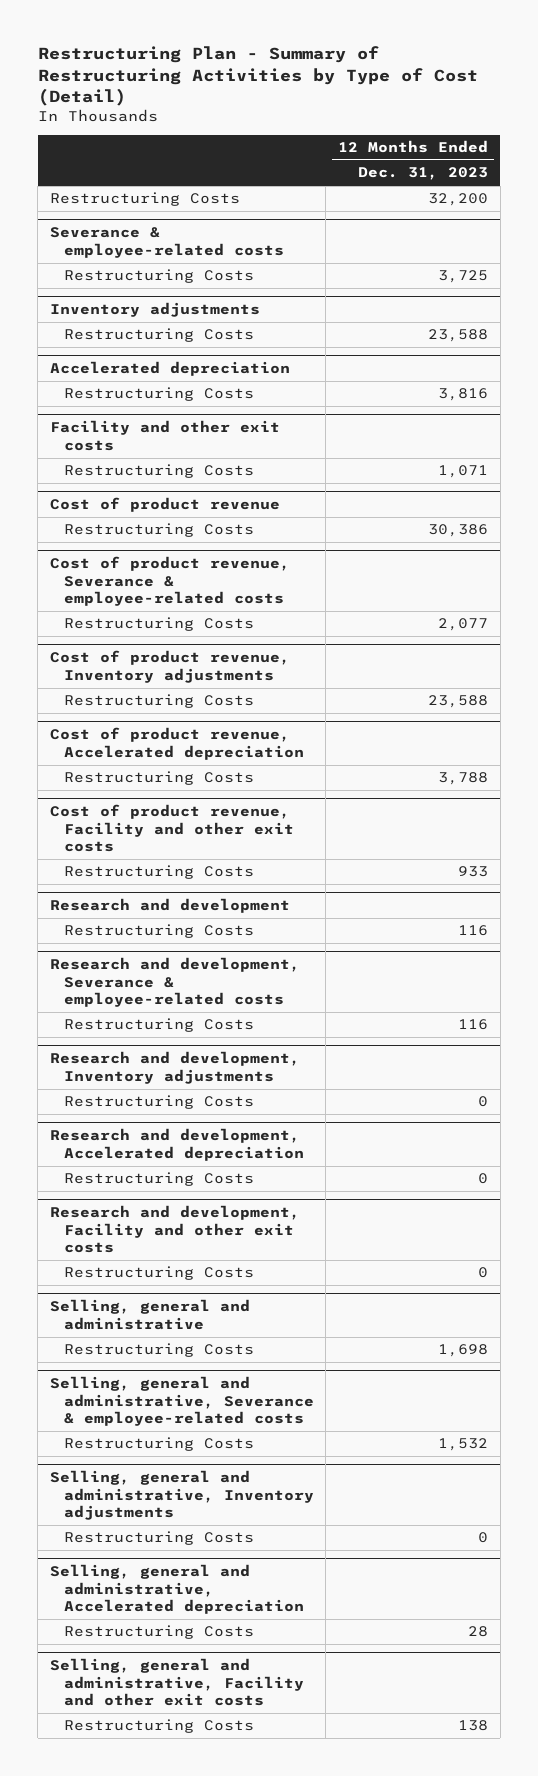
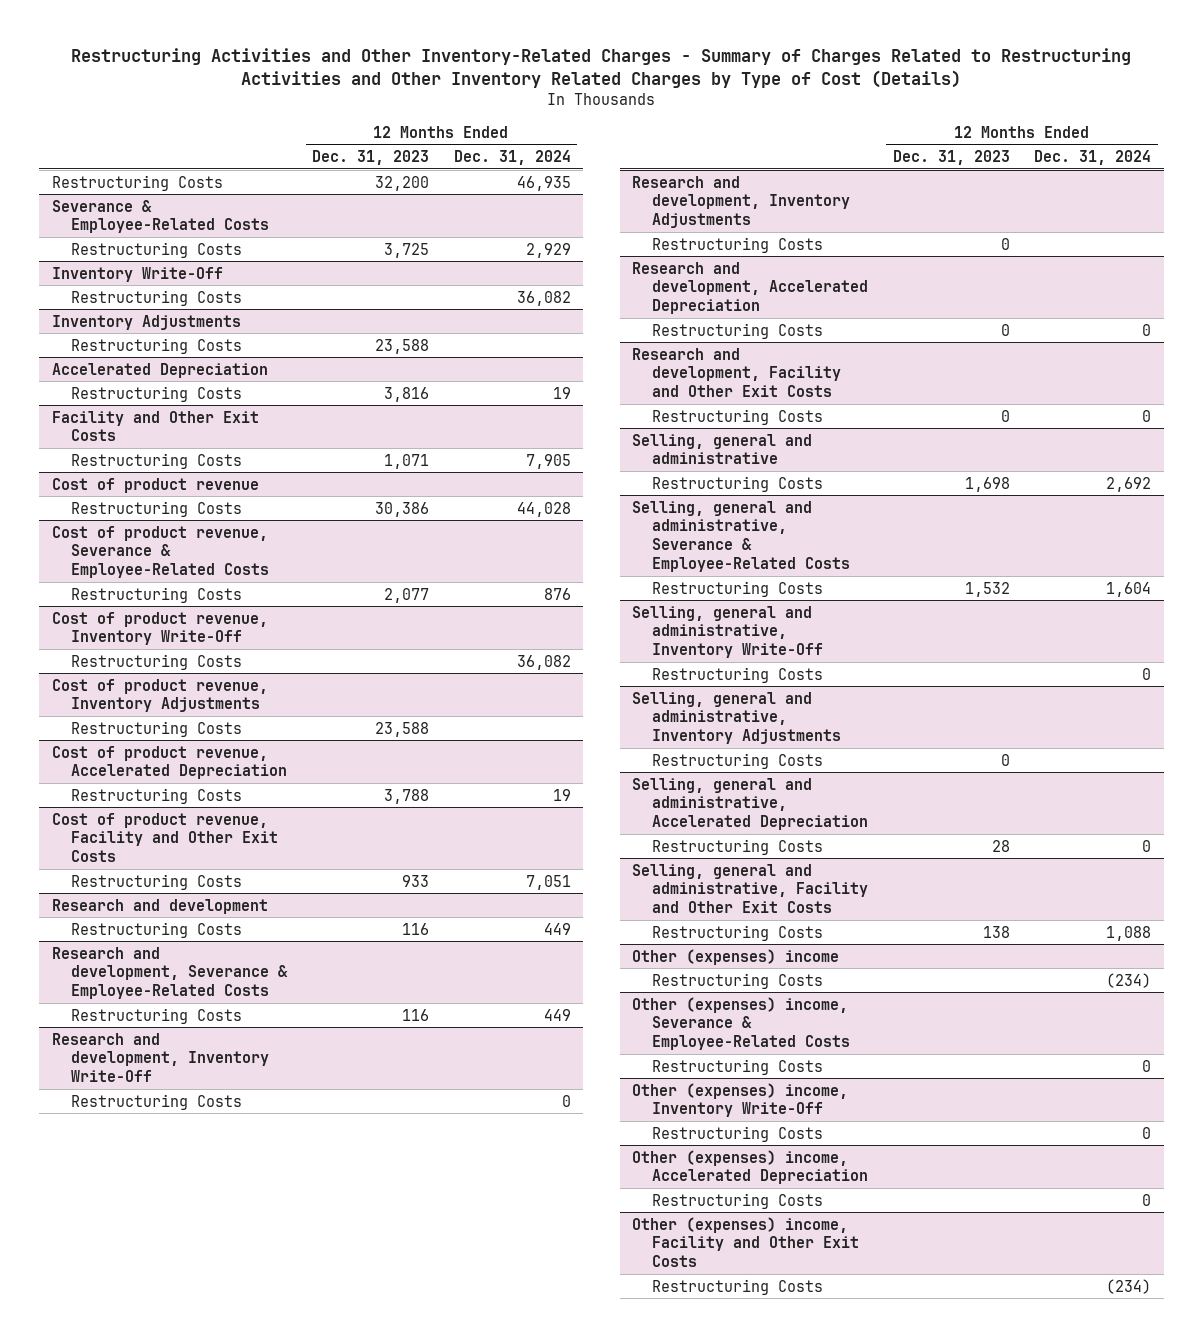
- Restructuring Plan - Summary of Restructuring Activities by Type of Cost (Detail)
+ Restructuring Activities and Other Inventory-Related Charges - Summary of Charges Related to Restructuring Activities and Other Inventory Related Charges by Type of Cost (Details)
- | 12 Months Ended Dec. 31, 2023
+ | 12 Months Ended Dec. 31, 2023 | 12 Months Ended Dec. 31, 2024
- Severance & employee-related costs
+ Severance & Employee-Related Costs
- Inventory adjustments
+ Inventory Write-Off
+ Restructuring Costs | | 36,082
+ Inventory Adjustments
- Accelerated depreciation
+ Accelerated Depreciation
- Facility and other exit costs
+ Facility and Other Exit Costs
- Cost of product revenue, Severance & employee-related costs
+ Cost of product revenue, Severance & Employee-Related Costs
- Cost of product revenue, Inventory adjustments
+ Cost of product revenue, Inventory Write-Off
+ Restructuring Costs | | 36,082
+ Cost of product revenue, Inventory Adjustments
- Cost of product revenue, Accelerated depreciation
+ Cost of product revenue, Accelerated Depreciation
- Cost of product revenue, Facility and other exit costs
+ Cost of product revenue, Facility and Other Exit Costs
- Research and development, Severance & employee-related costs
+ Research and development, Severance & Employee-Related Costs
- Research and development, Inventory adjustments
+ Research and development, Inventory Write-Off
+ Restructuring Costs | | 0
+ Research and development, Inventory Adjustments
- Research and development, Accelerated depreciation
+ Research and development, Accelerated Depreciation
- Research and development, Facility and other exit costs
+ Research and development, Facility and Other Exit Costs
- Selling, general and administrative, Severance & employee-related costs
+ Selling, general and administrative, Severance & Employee-Related Costs
- Selling, general and administrative, Inventory adjustments
+ Selling, general and administrative, Inventory Write-Off
+ Restructuring Costs | | 0
+ Selling, general and administrative, Inventory Adjustments
- Selling, general and administrative, Accelerated depreciation
+ Selling, general and administrative, Accelerated Depreciation
- Selling, general and administrative, Facility and other exit costs
+ Selling, general and administrative, Facility and Other Exit Costs
+ Other (expenses) income
+ Restructuring Costs | | (234)
+ Other (expenses) income, Severance & Employee-Related Costs
+ Restructuring Costs | | 0
+ Other (expenses) income, Inventory Write-Off
+ Restructuring Costs | | 0
+ Other (expenses) income, Accelerated Depreciation
+ Restructuring Costs | | 0
+ Other (expenses) income, Facility and Other Exit Costs
+ Restructuring Costs | | (234)

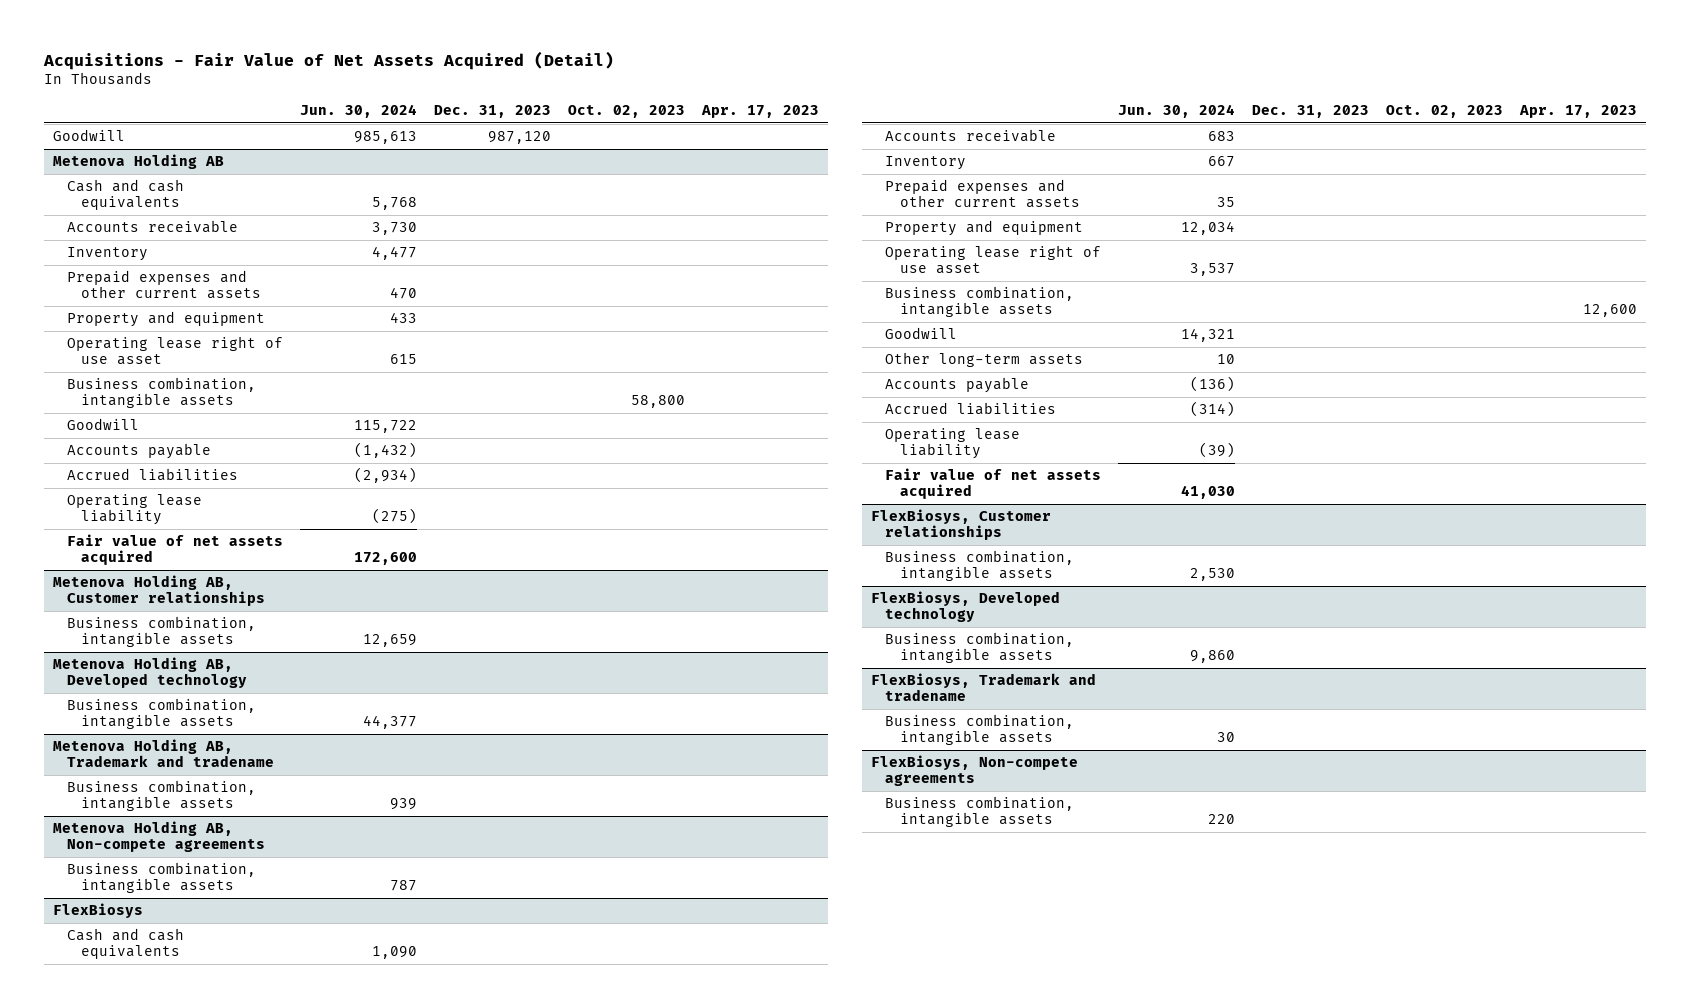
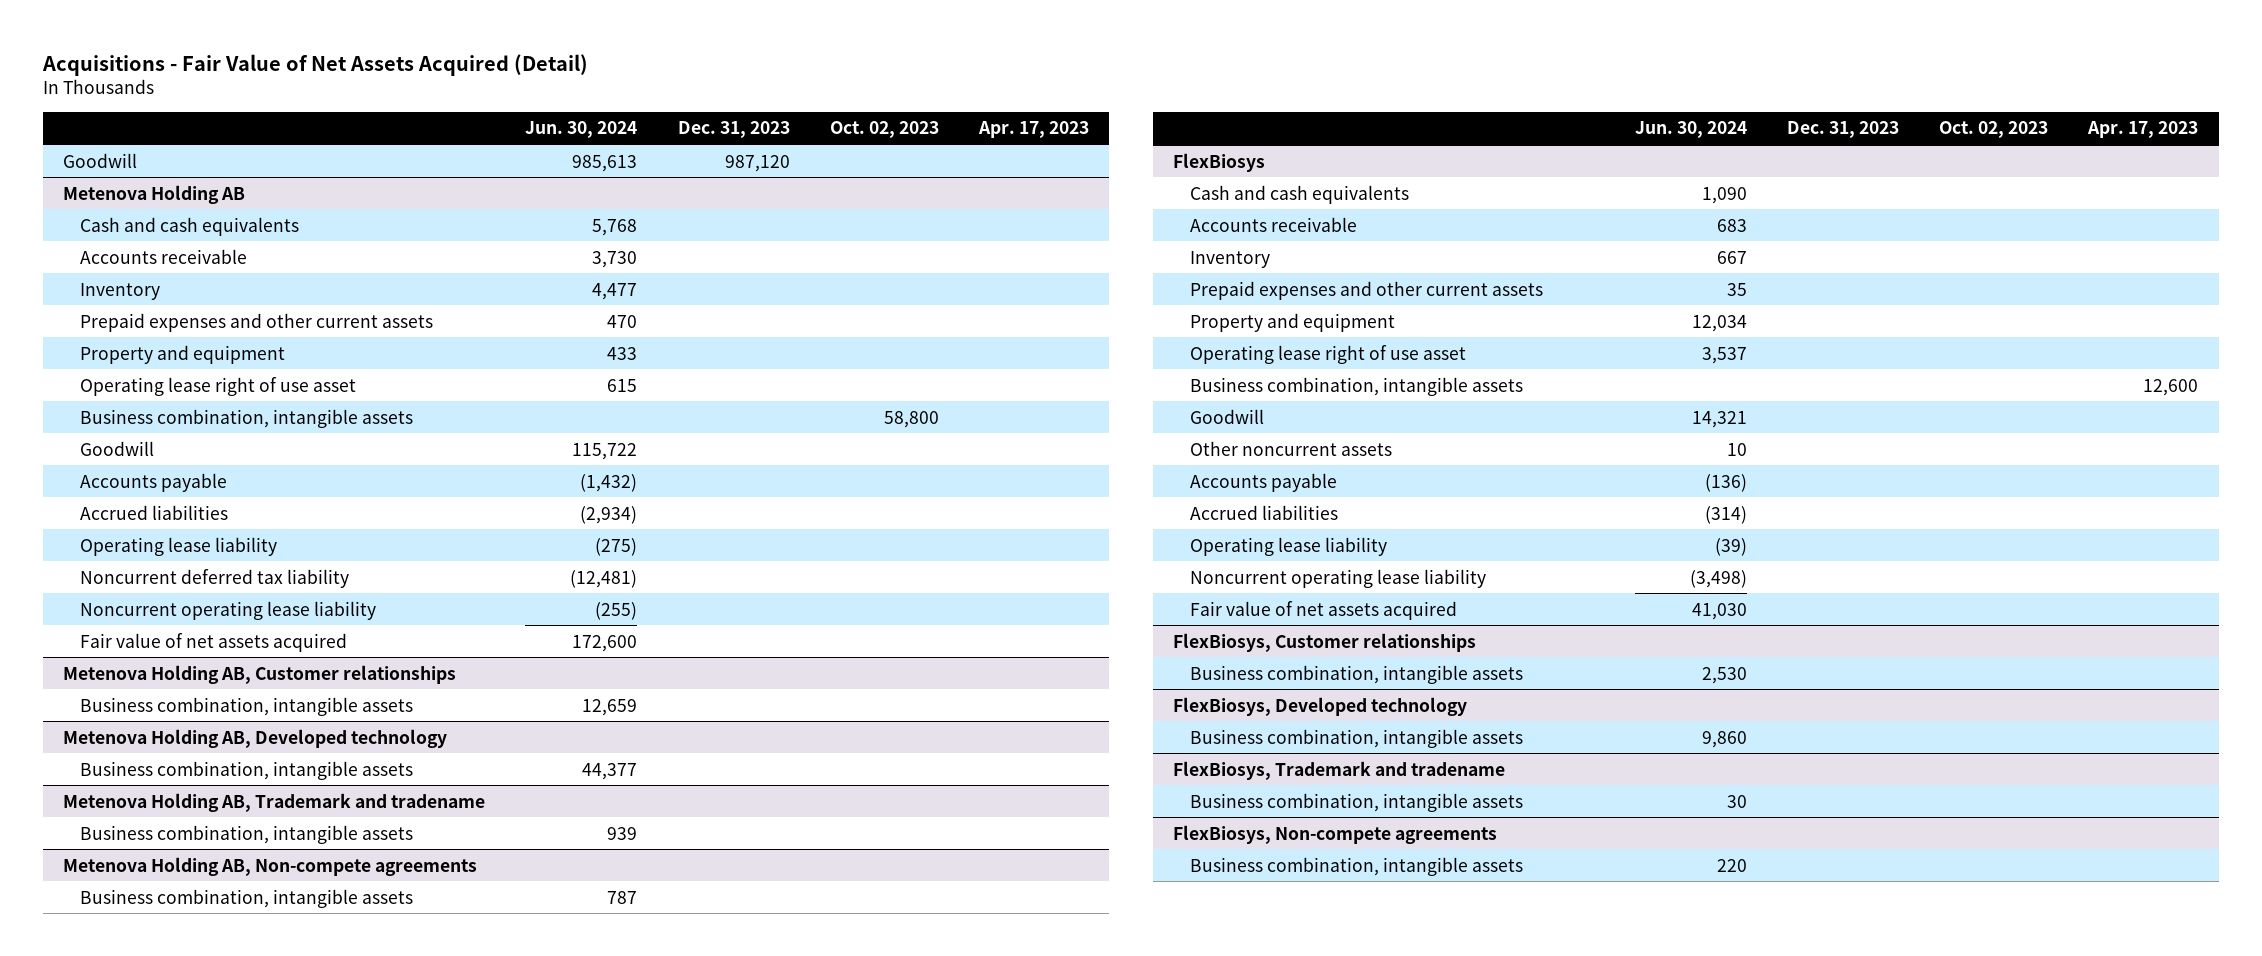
@ Metenova Holding AB
+ Noncurrent deferred tax liability | (12,481) | | |
+ Noncurrent operating lease liability | (255) | | |
@ FlexBiosys
- Other long-term assets | 10 | | |
+ Other noncurrent assets | 10 | | |
+ Noncurrent operating lease liability | (3,498) | | |

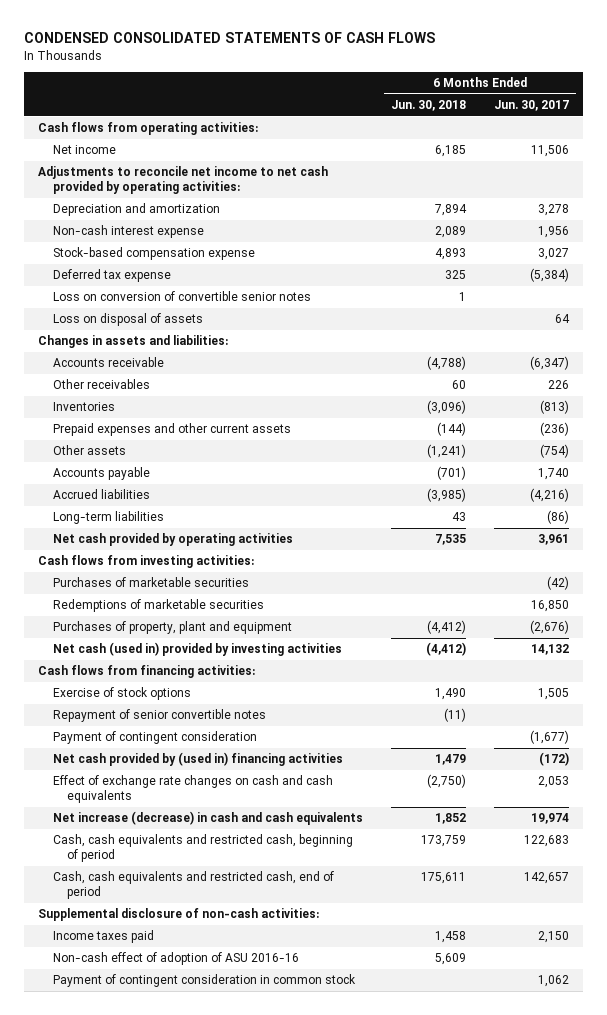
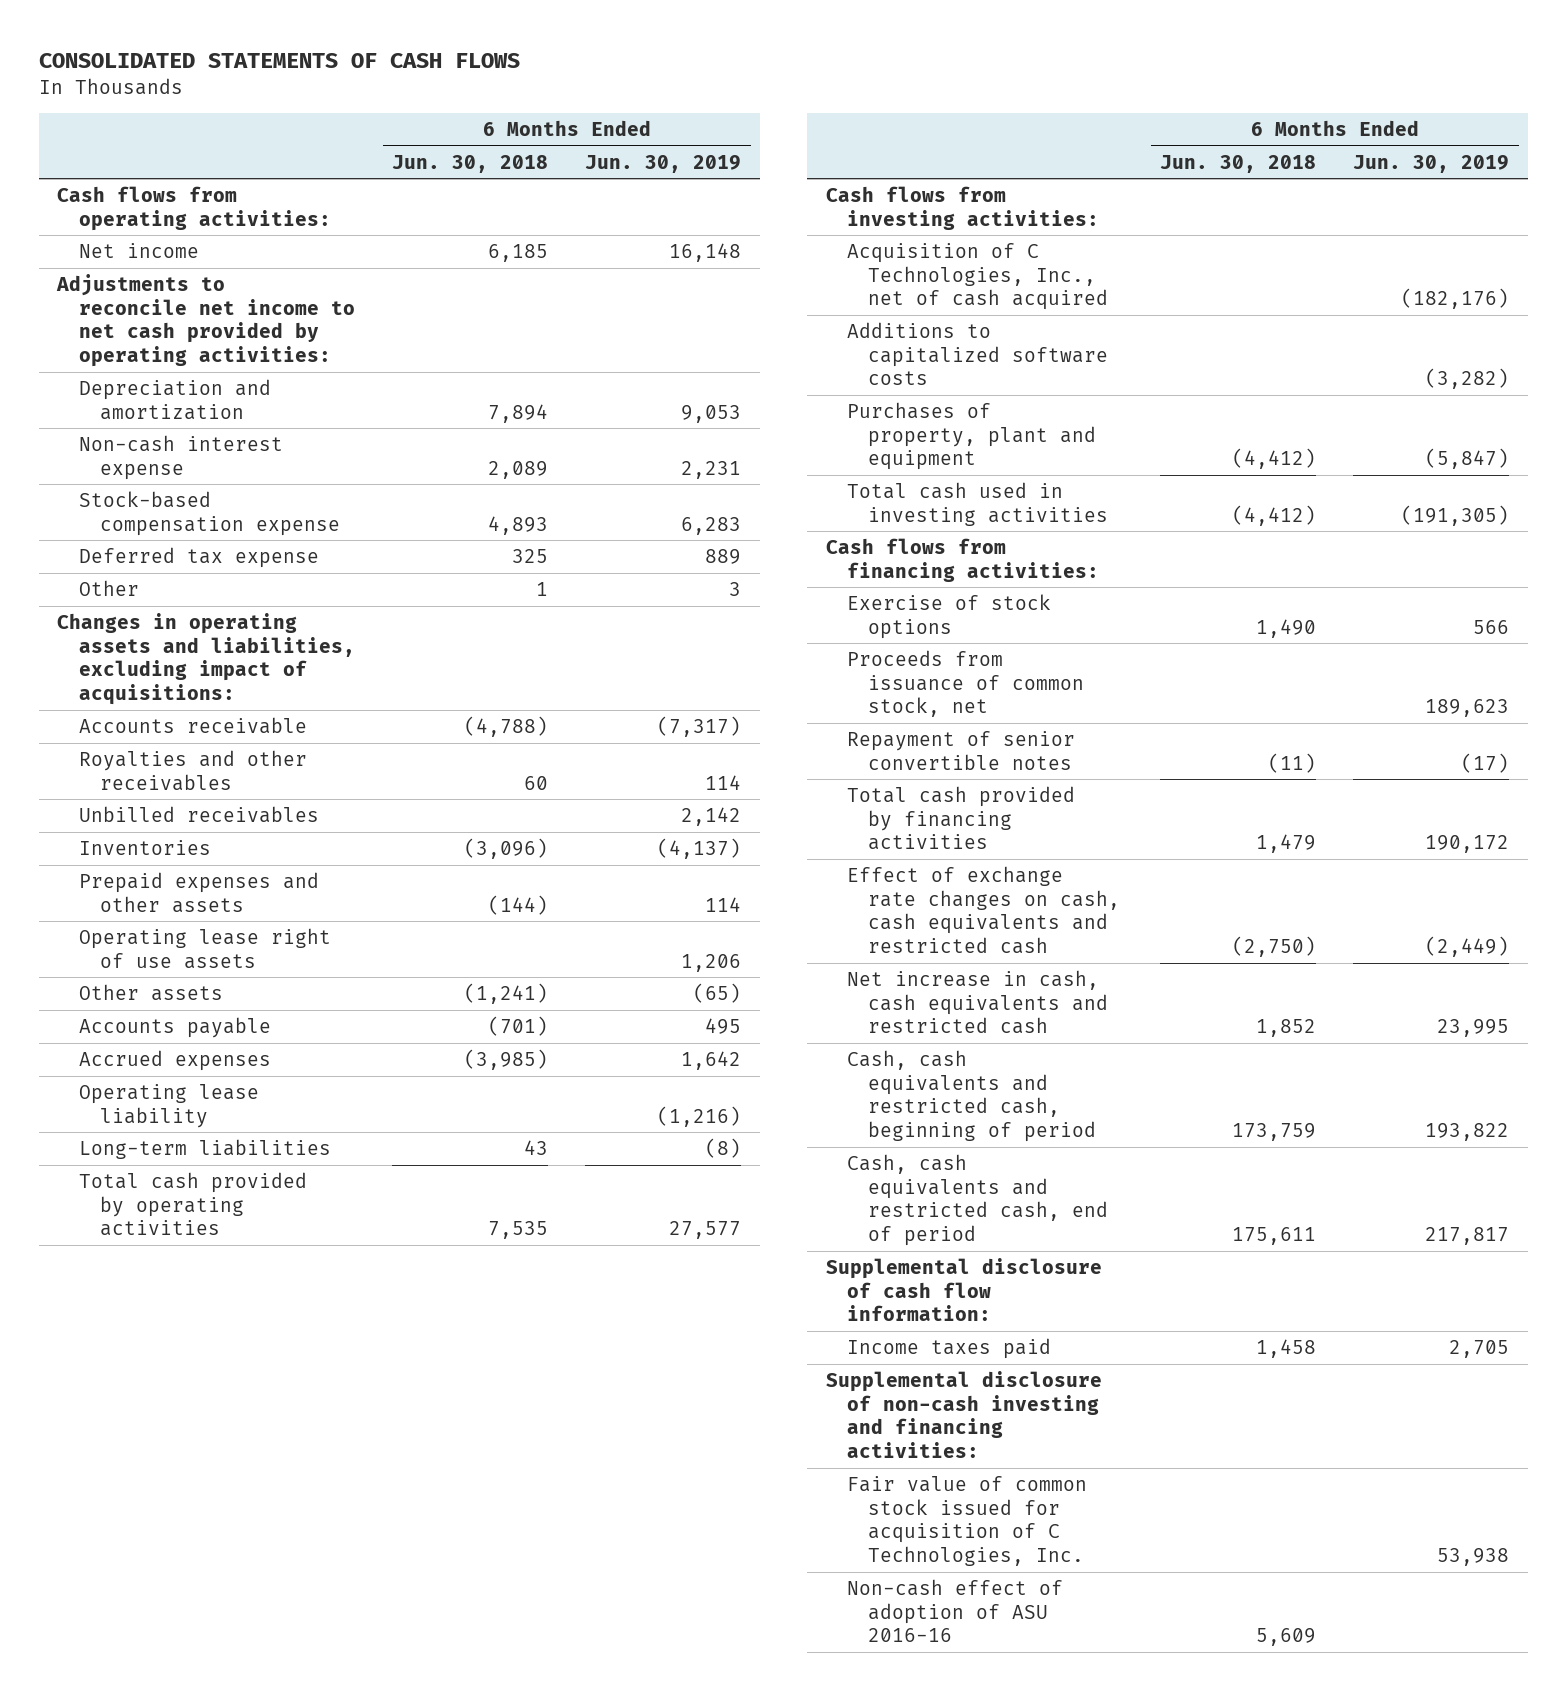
- CONDENSED CONSOLIDATED STATEMENTS OF CASH FLOWS
+ CONSOLIDATED STATEMENTS OF CASH FLOWS
- | 6 Months Ended Jun. 30, 2018 | 6 Months Ended Jun. 30, 2017
+ | 6 Months Ended Jun. 30, 2018 | 6 Months Ended Jun. 30, 2019
- Loss on conversion of convertible senior notes | 1 |
- Loss on disposal of assets | | 64
- Changes in assets and liabilities:
+ Other | 1 | 3
+ Changes in operating assets and liabilities, excluding impact of acquisitions:
- Other receivables | 60 | 226
+ Royalties and other receivables | 60 | 114
+ Unbilled receivables | | 2,142
- Prepaid expenses and other current assets | (144) | (236)
+ Prepaid expenses and other assets | (144) | 114
+ Operating lease right of use assets | | 1,206
- Accrued liabilities | (3,985) | (4,216)
+ Accrued expenses | (3,985) | 1,642
+ Operating lease liability | | (1,216)
- Net cash provided by operating activities | 7,535 | 3,961
+ Total cash provided by operating activities | 7,535 | 27,577
- Purchases of marketable securities | | (42)
- Redemptions of marketable securities | | 16,850
+ Acquisition of C Technologies, Inc., net of cash acquired | | (182,176)
+ Additions to capitalized software costs | | (3,282)
- Net cash (used in) provided by investing activities | (4,412) | 14,132
+ Total cash used in investing activities | (4,412) | (191,305)
+ Proceeds from issuance of common stock, net | | 189,623
- Payment of contingent consideration | | (1,677)
- Net cash provided by (used in) financing activities | 1,479 | (172)
- Effect of exchange rate changes on cash and cash equivalents | (2,750) | 2,053
- Net increase (decrease) in cash and cash equivalents | 1,852 | 19,974
+ Total cash provided by financing activities | 1,479 | 190,172
+ Effect of exchange rate changes on cash, cash equivalents and restricted cash | (2,750) | (2,449)
+ Net increase in cash, cash equivalents and restricted cash | 1,852 | 23,995
- Supplemental disclosure of non-cash activities:
+ Supplemental disclosure of cash flow information:
+ Supplemental disclosure of non-cash investing and financing activities:
+ Fair value of common stock issued for acquisition of C Technologies, Inc. | | 53,938
- Payment of contingent consideration in common stock | | 1,062

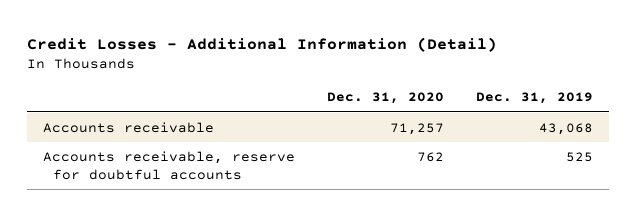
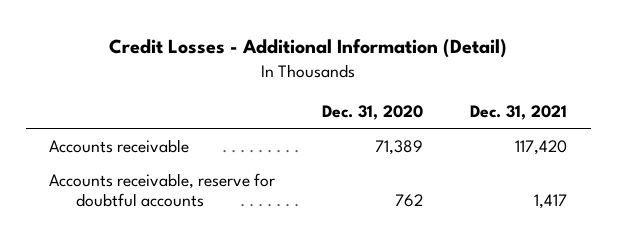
- | Dec. 31, 2020 | Dec. 31, 2019
+ | Dec. 31, 2020 | Dec. 31, 2021
- Accounts receivable | 71,257 | 43,068
+ Accounts receivable | 71,389 | 117,420

